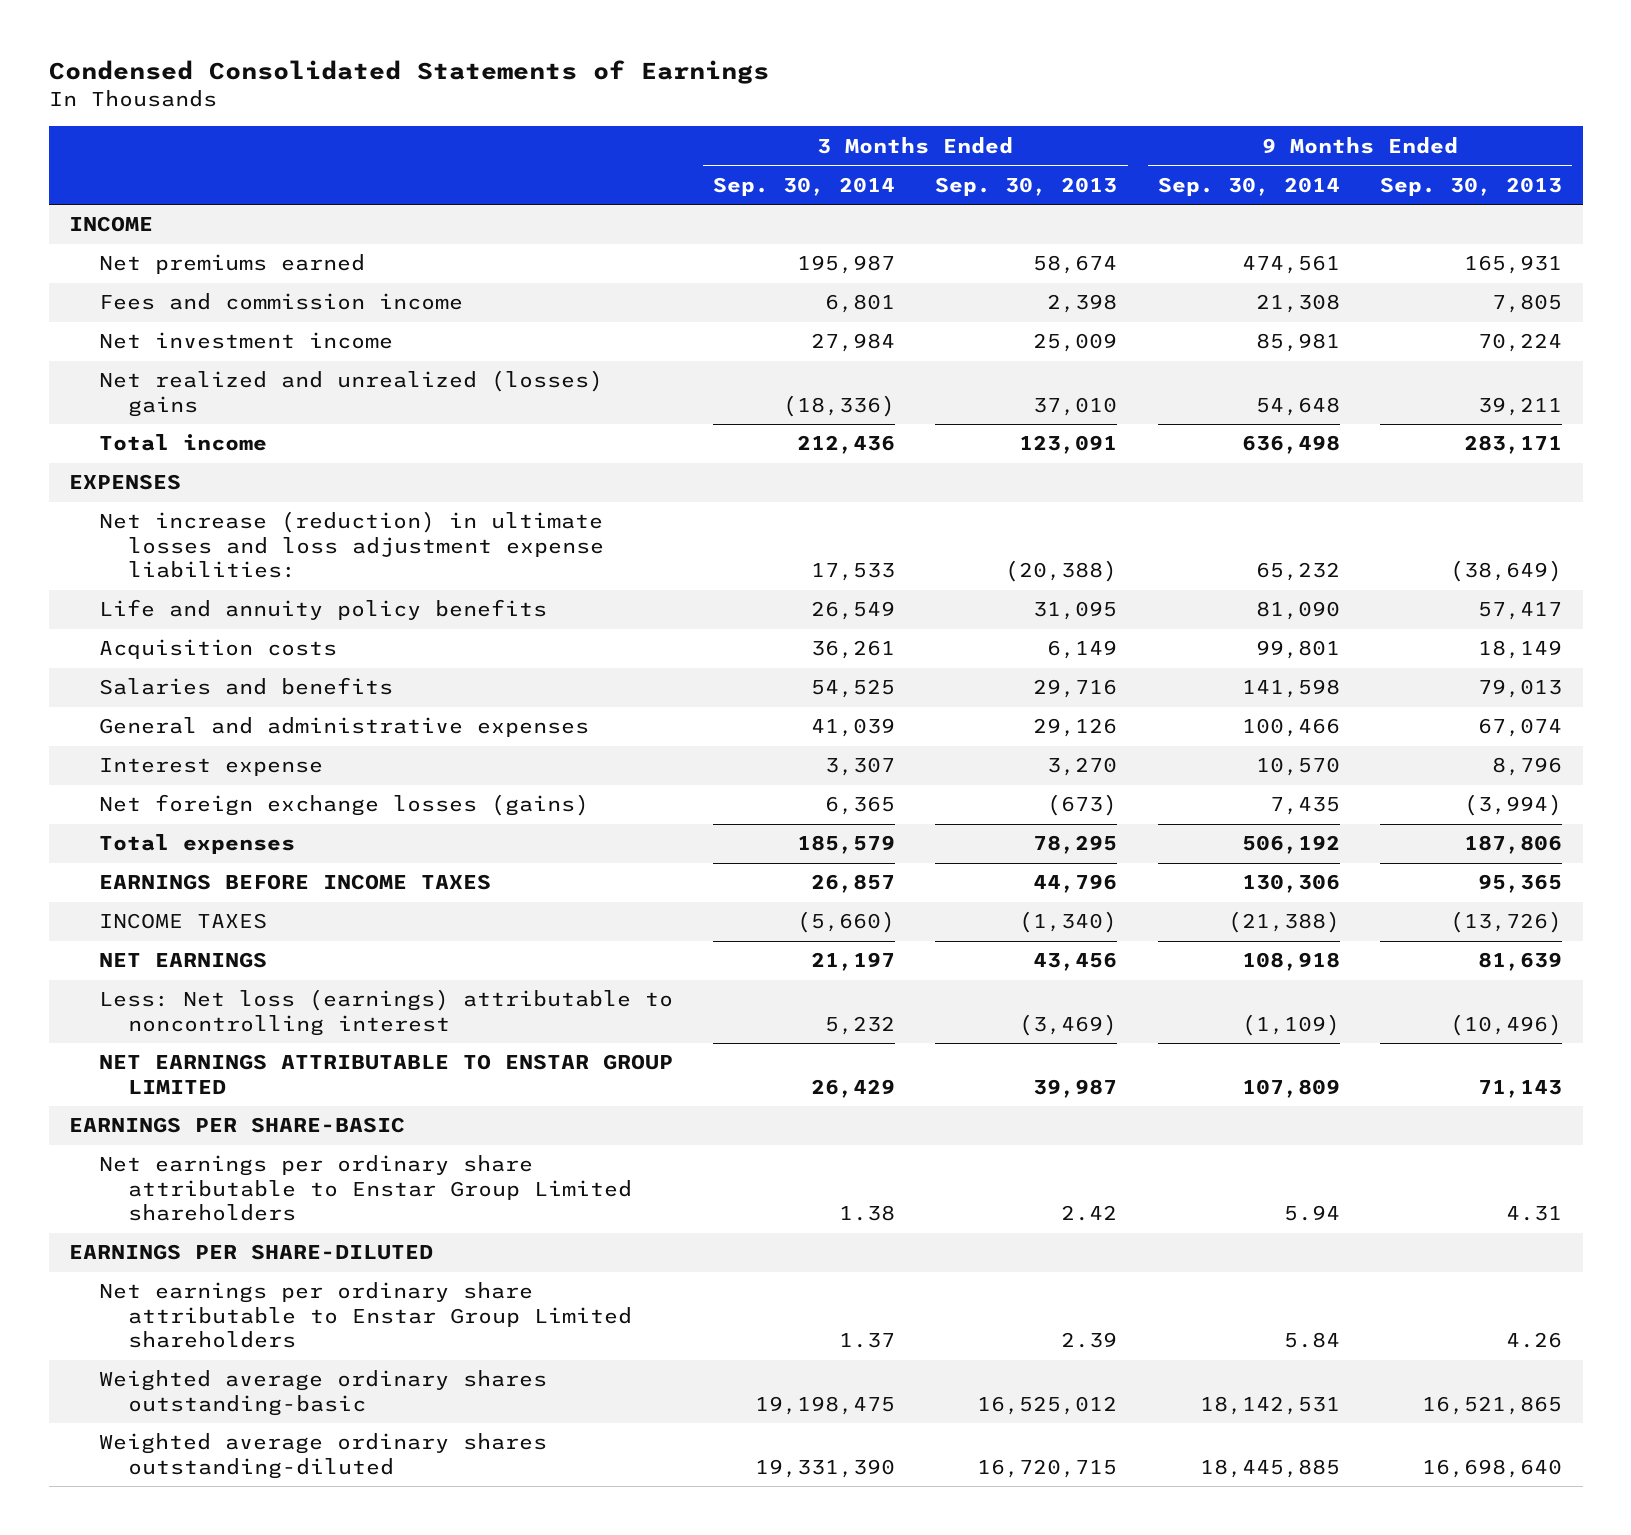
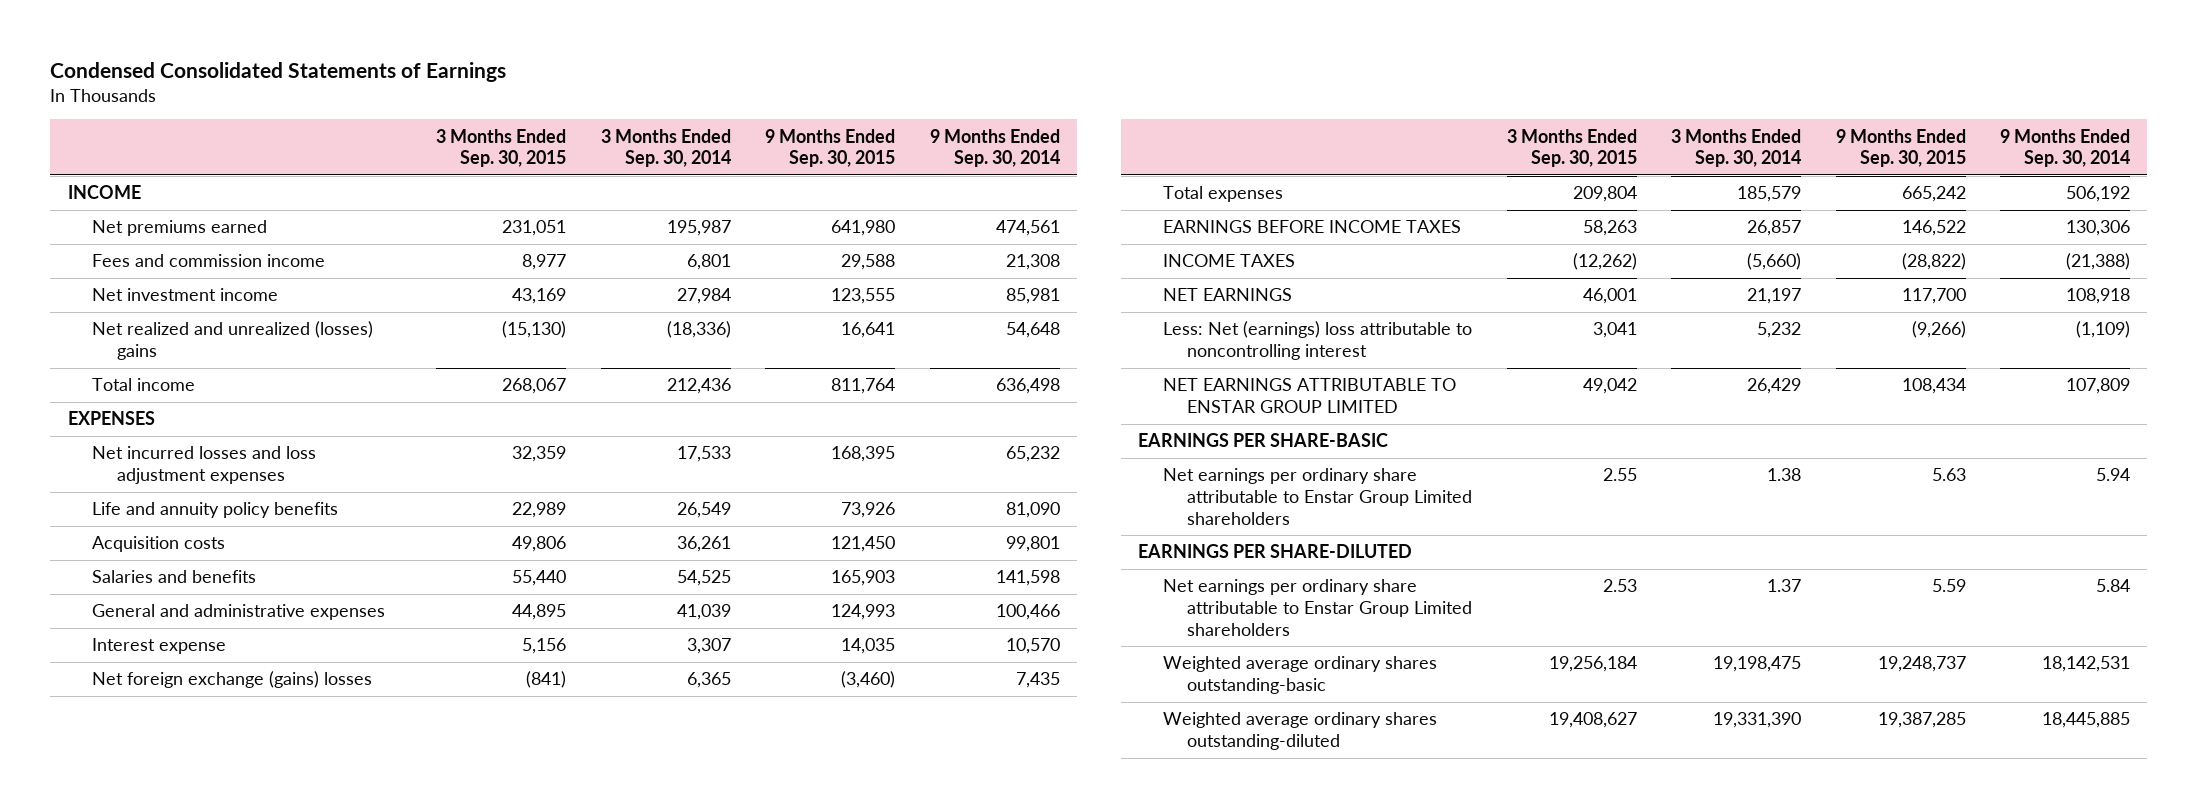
- | 3 Months Ended Sep. 30, 2014 | 3 Months Ended Sep. 30, 2013 | 9 Months Ended Sep. 30, 2014 | 9 Months Ended Sep. 30, 2013
+ | 3 Months Ended Sep. 30, 2015 | 3 Months Ended Sep. 30, 2014 | 9 Months Ended Sep. 30, 2015 | 9 Months Ended Sep. 30, 2014
- Net increase (reduction) in ultimate losses and loss adjustment expense liabilities: | 17,533 | (20,388) | 65,232 | (38,649)
+ Net incurred losses and loss adjustment expenses | 32,359 | 17,533 | 168,395 | 65,232
- Net foreign exchange losses (gains) | 6,365 | (673) | 7,435 | (3,994)
+ Net foreign exchange (gains) losses | (841) | 6,365 | (3,460) | 7,435
- Less: Net loss (earnings) attributable to noncontrolling interest | 5,232 | (3,469) | (1,109) | (10,496)
+ Less: Net (earnings) loss attributable to noncontrolling interest | 3,041 | 5,232 | (9,266) | (1,109)

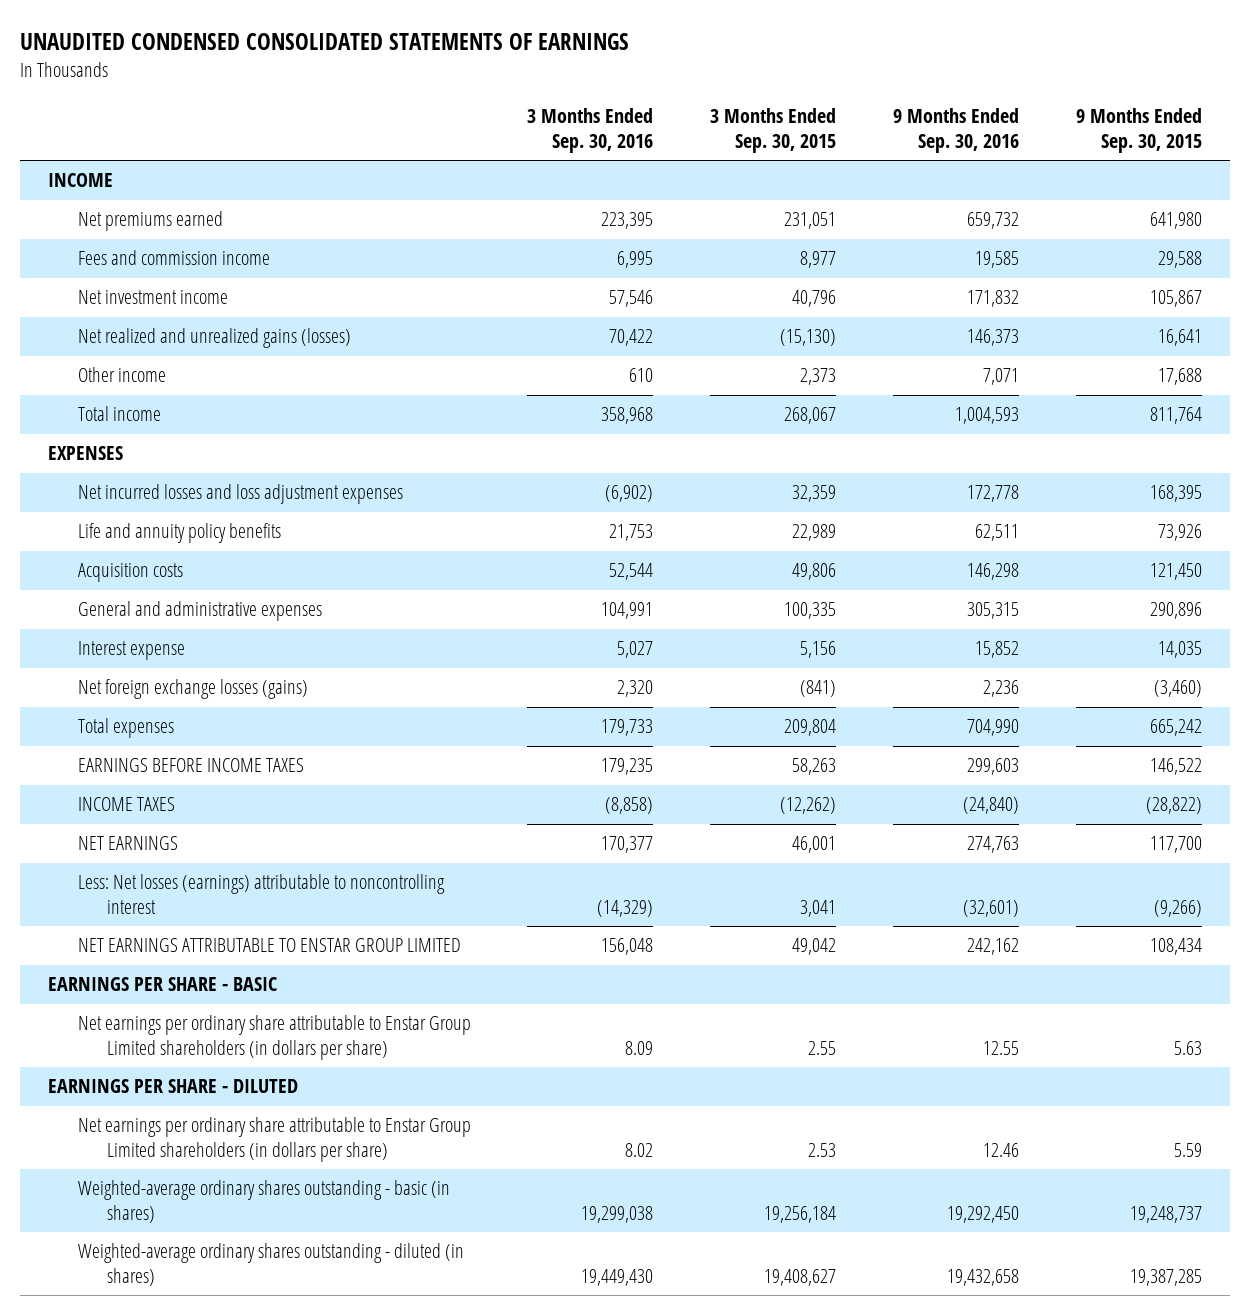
- Condensed Consolidated Statements of Earnings
+ UNAUDITED CONDENSED CONSOLIDATED STATEMENTS OF EARNINGS
- | 3 Months Ended Sep. 30, 2015 | 3 Months Ended Sep. 30, 2014 | 9 Months Ended Sep. 30, 2015 | 9 Months Ended Sep. 30, 2014
+ | 3 Months Ended Sep. 30, 2016 | 3 Months Ended Sep. 30, 2015 | 9 Months Ended Sep. 30, 2016 | 9 Months Ended Sep. 30, 2015
- Net investment income | 43,169 | 27,984 | 123,555 | 85,981
- Net realized and unrealized (losses) gains | (15,130) | (18,336) | 16,641 | 54,648
+ Net investment income | 57,546 | 40,796 | 171,832 | 105,867
+ Net realized and unrealized gains (losses) | 70,422 | (15,130) | 146,373 | 16,641
+ Other income | 610 | 2,373 | 7,071 | 17,688
- Salaries and benefits | 55,440 | 54,525 | 165,903 | 141,598
- General and administrative expenses | 44,895 | 41,039 | 124,993 | 100,466
+ General and administrative expenses | 104,991 | 100,335 | 305,315 | 290,896
- Net foreign exchange (gains) losses | (841) | 6,365 | (3,460) | 7,435
+ Net foreign exchange losses (gains) | 2,320 | (841) | 2,236 | (3,460)
- Less: Net (earnings) loss attributable to noncontrolling interest | 3,041 | 5,232 | (9,266) | (1,109)
+ Less: Net losses (earnings) attributable to noncontrolling interest | (14,329) | 3,041 | (32,601) | (9,266)
- EARNINGS PER SHARE-BASIC
- Net earnings per ordinary share attributable to Enstar Group Limited shareholders | 2.55 | 1.38 | 5.63 | 5.94
- EARNINGS PER SHARE-DILUTED
- Net earnings per ordinary share attributable to Enstar Group Limited shareholders | 2.53 | 1.37 | 5.59 | 5.84
- Weighted average ordinary shares outstanding-basic | 19,256,184 | 19,198,475 | 19,248,737 | 18,142,531
- Weighted average ordinary shares outstanding-diluted | 19,408,627 | 19,331,390 | 19,387,285 | 18,445,885
+ EARNINGS PER SHARE - BASIC
+ Net earnings per ordinary share attributable to Enstar Group Limited shareholders (in dollars per share) | 8.09 | 2.55 | 12.55 | 5.63
+ EARNINGS PER SHARE - DILUTED
+ Net earnings per ordinary share attributable to Enstar Group Limited shareholders (in dollars per share) | 8.02 | 2.53 | 12.46 | 5.59
+ Weighted-average ordinary shares outstanding - basic (in shares) | 19,299,038 | 19,256,184 | 19,292,450 | 19,248,737
+ Weighted-average ordinary shares outstanding - diluted (in shares) | 19,449,430 | 19,408,627 | 19,432,658 | 19,387,285

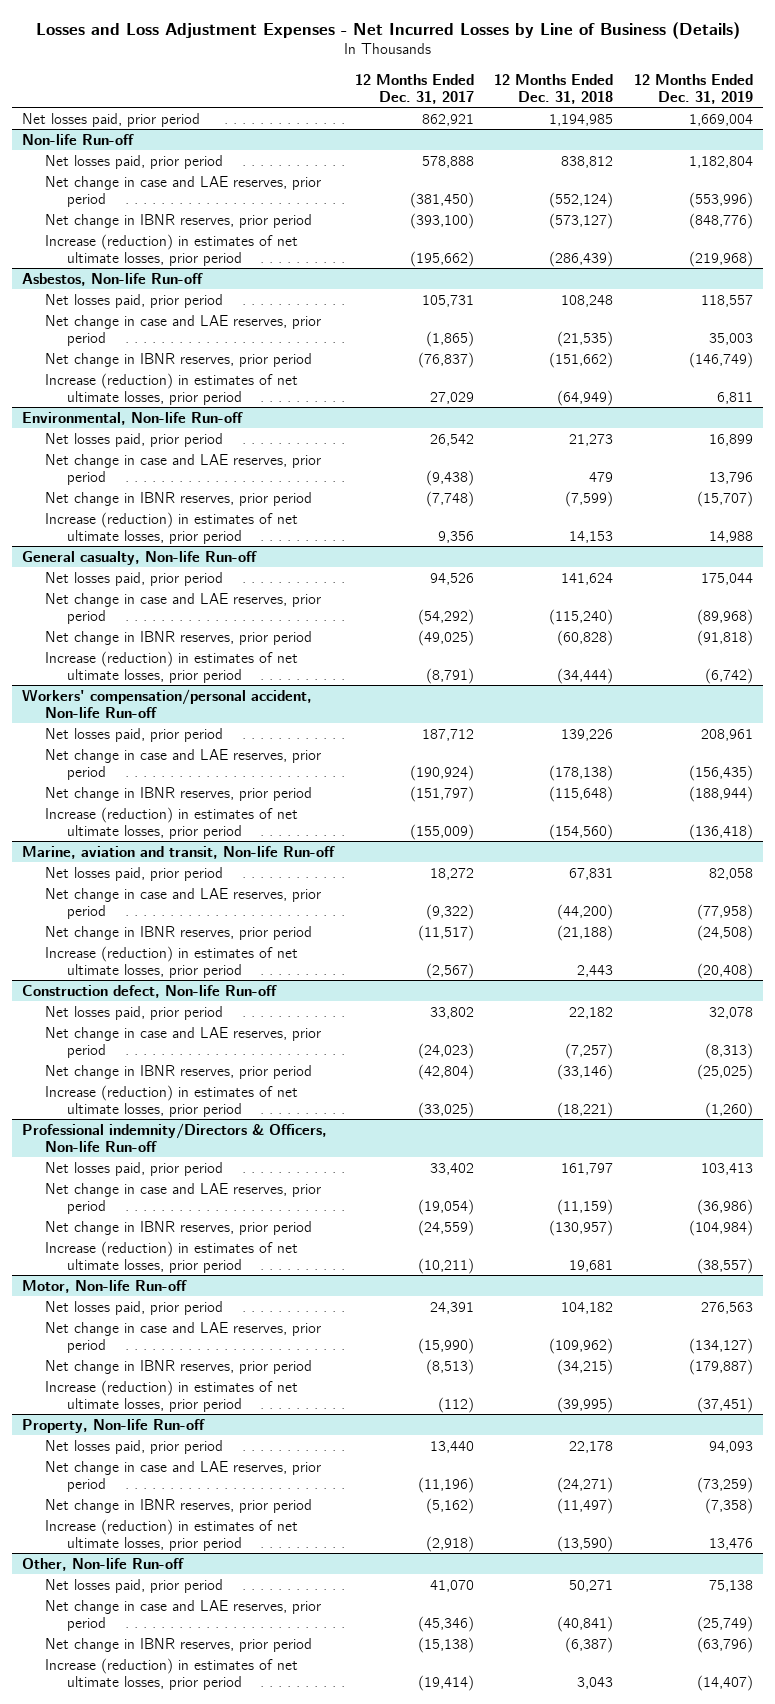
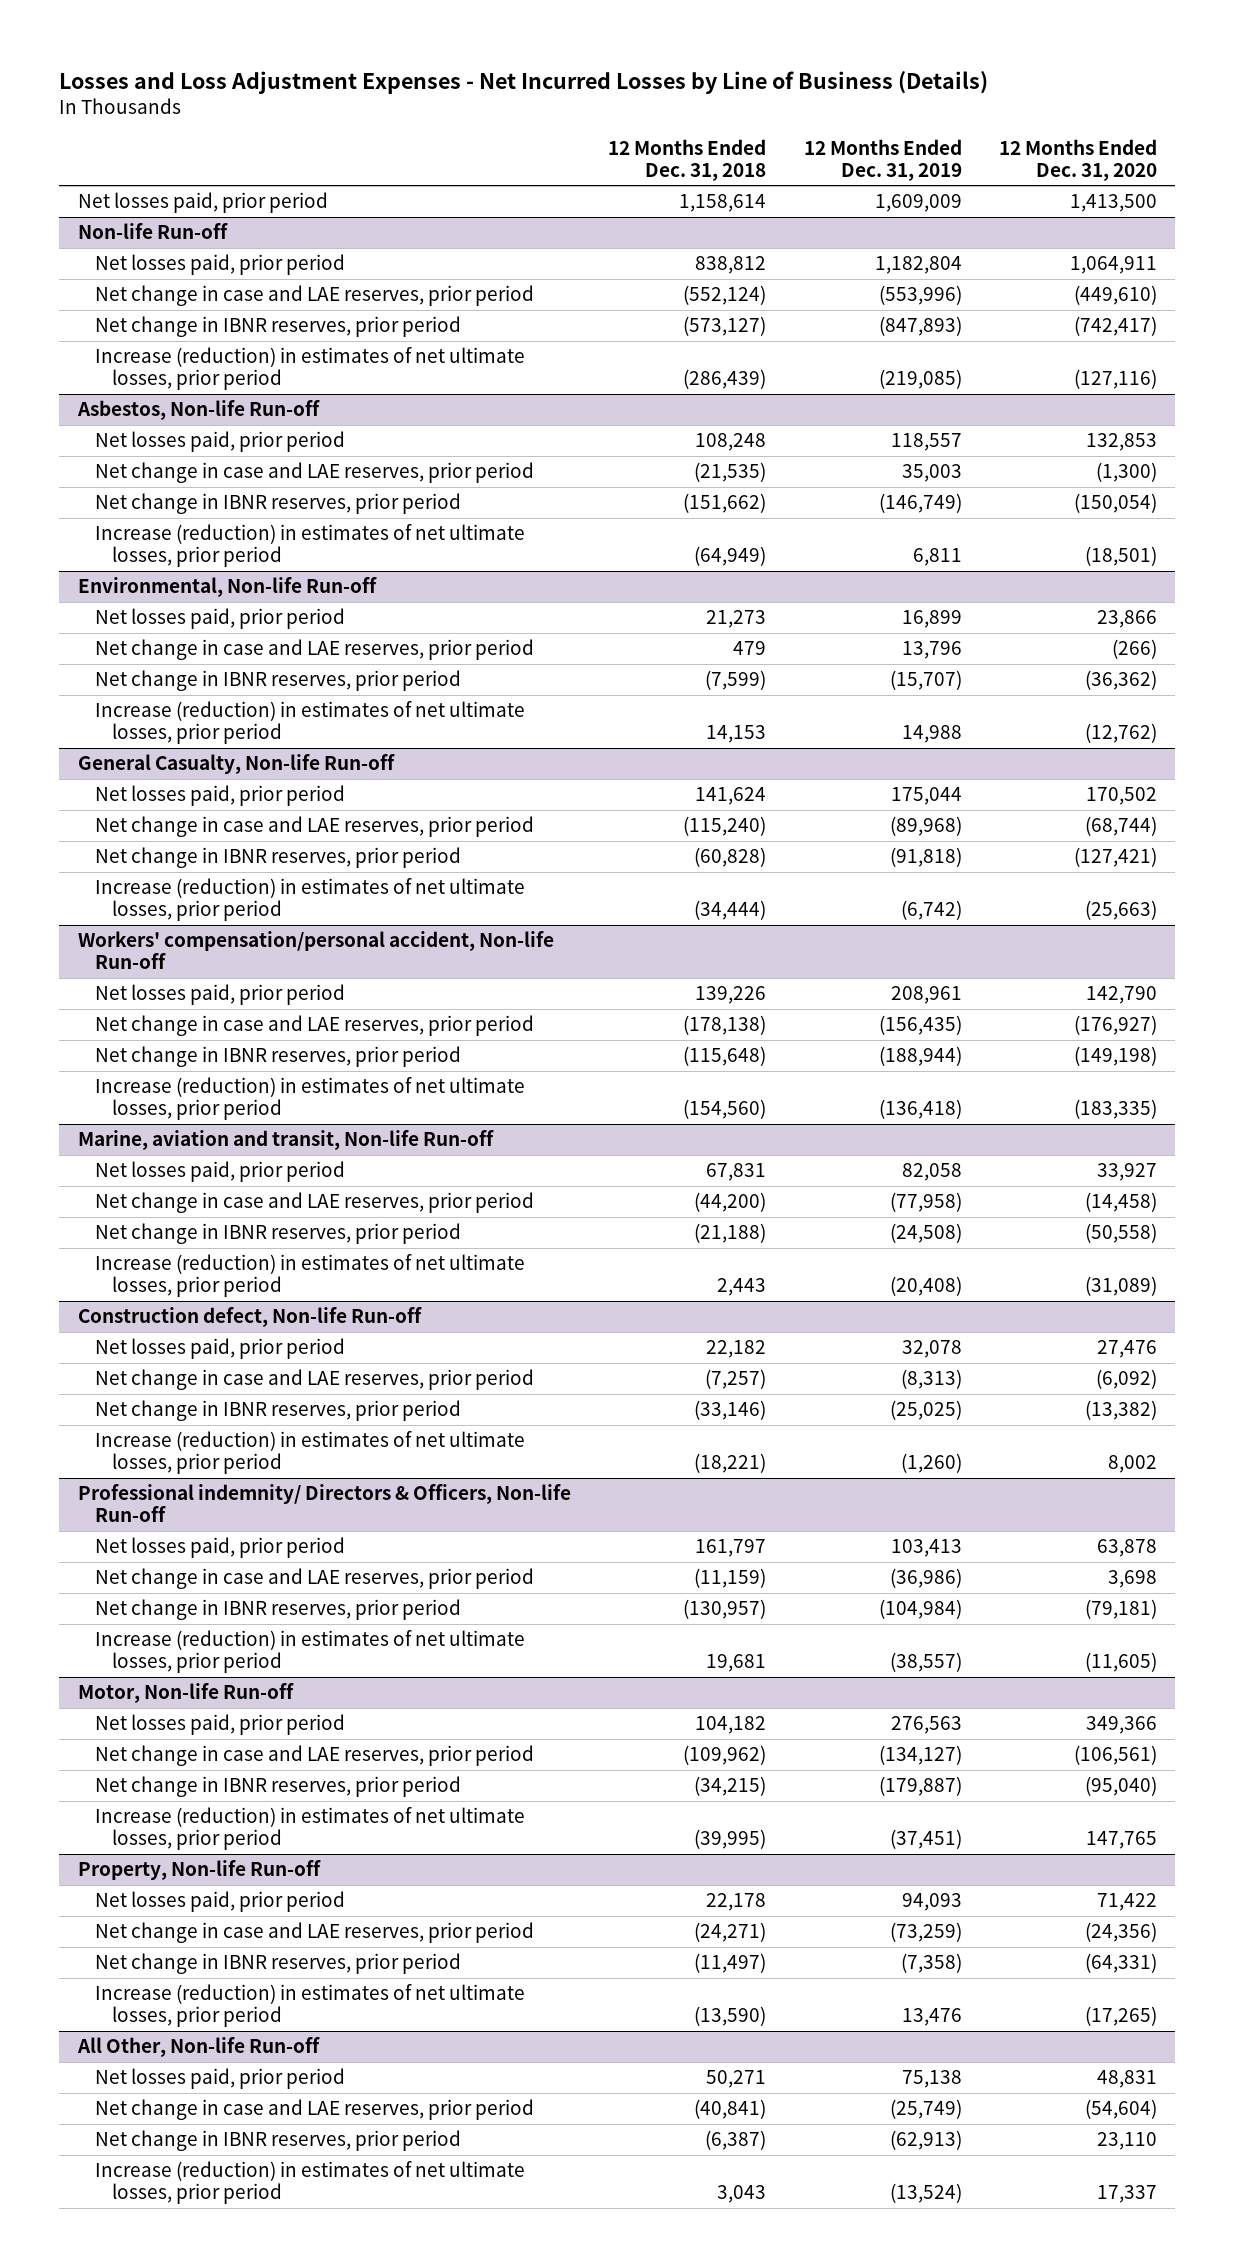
- | 12 Months Ended Dec. 31, 2017 | 12 Months Ended Dec. 31, 2018 | 12 Months Ended Dec. 31, 2019
+ | 12 Months Ended Dec. 31, 2018 | 12 Months Ended Dec. 31, 2019 | 12 Months Ended Dec. 31, 2020
- Net losses paid, prior period | 862,921 | 1,194,985 | 1,669,004
+ Net losses paid, prior period | 1,158,614 | 1,609,009 | 1,413,500
@ Non-life Run-off
- Net change in IBNR reserves, prior period | (393,100) | (573,127) | (848,776)
- Increase (reduction) in estimates of net ultimate losses, prior period | (195,662) | (286,439) | (219,968)
+ Net change in IBNR reserves, prior period | (573,127) | (847,893) | (742,417)
+ Increase (reduction) in estimates of net ultimate losses, prior period | (286,439) | (219,085) | (127,116)
- General casualty, Non-life Run-off
+ General Casualty, Non-life Run-off
- Professional indemnity/Directors & Officers, Non-life Run-off
+ Professional indemnity/ Directors & Officers, Non-life Run-off
- Other, Non-life Run-off
+ All Other, Non-life Run-off
- Net change in IBNR reserves, prior period | (15,138) | (6,387) | (63,796)
- Increase (reduction) in estimates of net ultimate losses, prior period | (19,414) | 3,043 | (14,407)
+ Net change in IBNR reserves, prior period | (6,387) | (62,913) | 23,110
+ Increase (reduction) in estimates of net ultimate losses, prior period | 3,043 | (13,524) | 17,337

